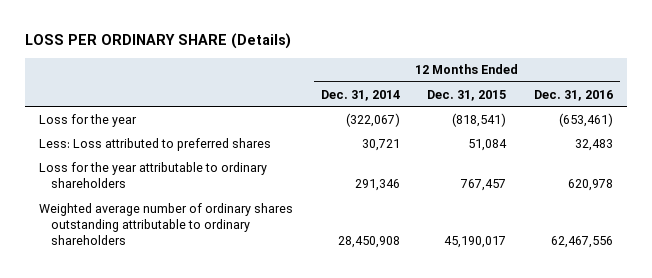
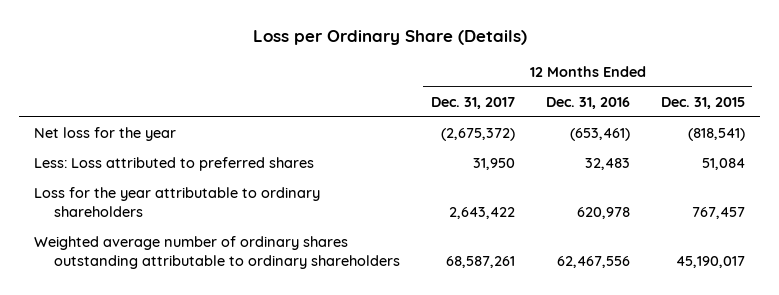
- LOSS PER ORDINARY SHARE (Details)
+ Loss per Ordinary Share (Details)
- | 12 Months Ended Dec. 31, 2014 | 12 Months Ended Dec. 31, 2015 | 12 Months Ended Dec. 31, 2016
+ | 12 Months Ended Dec. 31, 2017 | 12 Months Ended Dec. 31, 2016 | 12 Months Ended Dec. 31, 2015
- Loss for the year | (322,067) | (818,541) | (653,461)
+ Net loss for the year | (2,675,372) | (653,461) | (818,541)

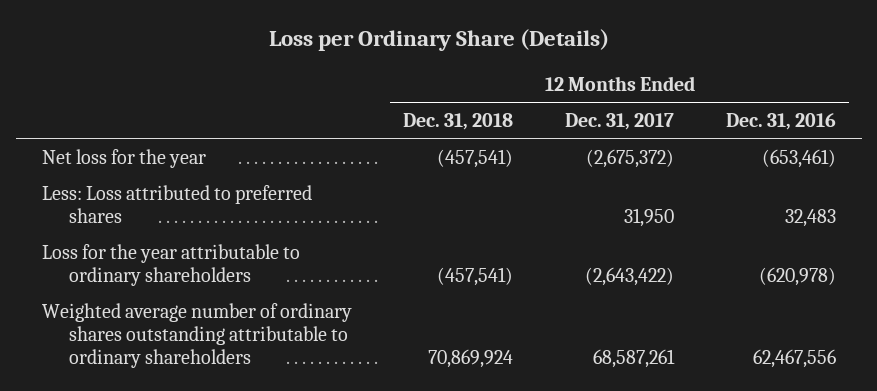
- | 12 Months Ended Dec. 31, 2017 | 12 Months Ended Dec. 31, 2016 | 12 Months Ended Dec. 31, 2015
+ | 12 Months Ended Dec. 31, 2018 | 12 Months Ended Dec. 31, 2017 | 12 Months Ended Dec. 31, 2016
- Loss for the year attributable to ordinary shareholders | 2,643,422 | 620,978 | 767,457
+ Loss for the year attributable to ordinary shareholders | (457,541) | (2,643,422) | (620,978)

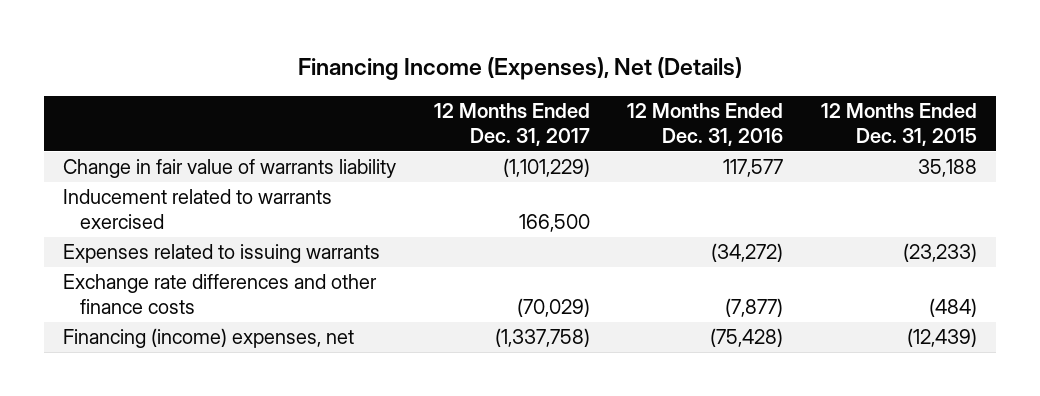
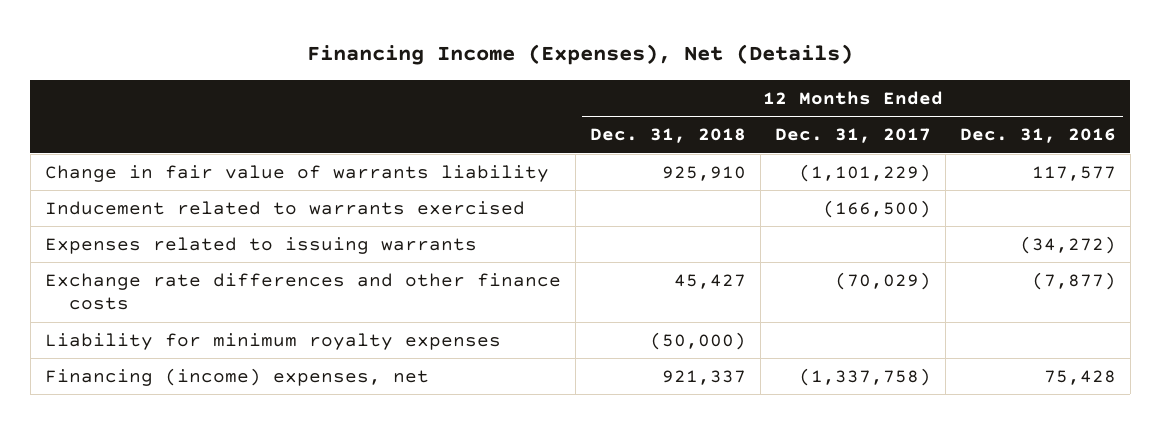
- | 12 Months Ended Dec. 31, 2017 | 12 Months Ended Dec. 31, 2016 | 12 Months Ended Dec. 31, 2015
+ | 12 Months Ended Dec. 31, 2018 | 12 Months Ended Dec. 31, 2017 | 12 Months Ended Dec. 31, 2016
- Inducement related to warrants exercised | 166,500 | |
+ Inducement related to warrants exercised | | (166,500) |
- Financing (income) expenses, net | (1,337,758) | (75,428) | (12,439)
+ Liability for minimum royalty expenses | (50,000) | |
+ Financing (income) expenses, net | 921,337 | (1,337,758) | 75,428

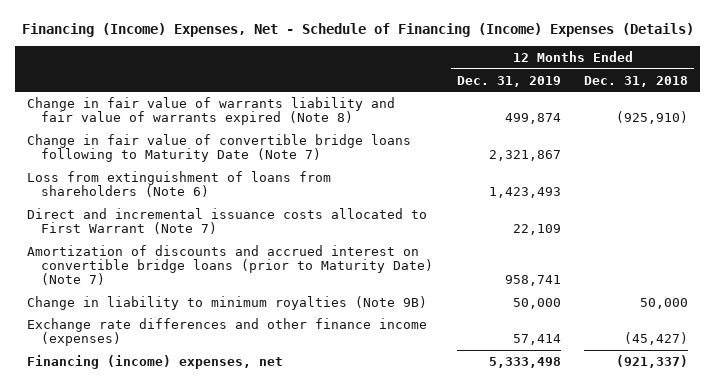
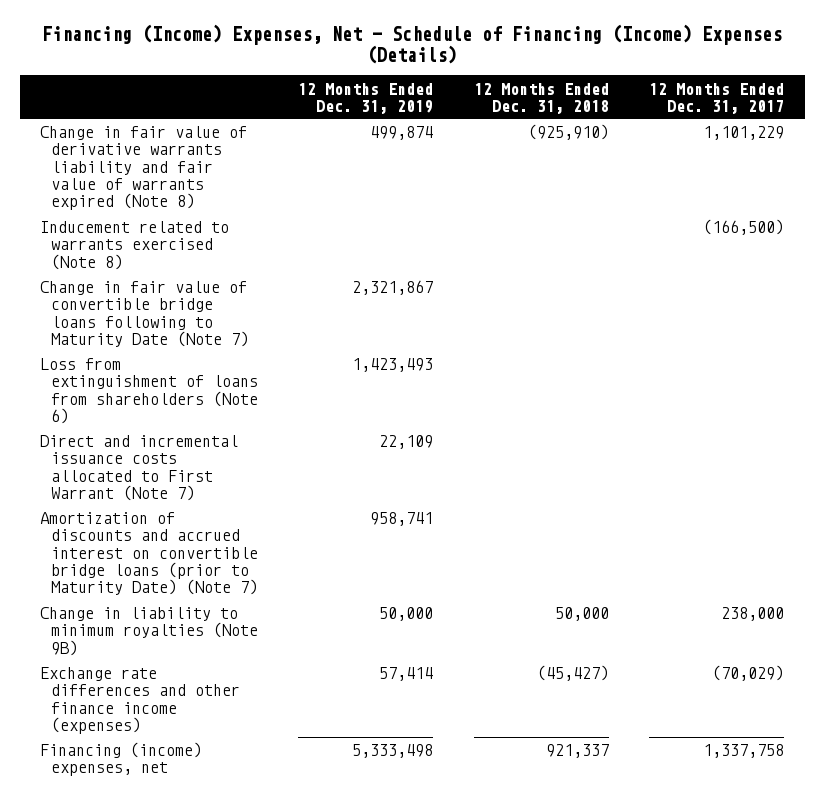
- | 12 Months Ended Dec. 31, 2019 | 12 Months Ended Dec. 31, 2018
+ | 12 Months Ended Dec. 31, 2019 | 12 Months Ended Dec. 31, 2018 | 12 Months Ended Dec. 31, 2017
- Change in fair value of warrants liability and fair value of warrants expired (Note 8) | 499,874 | (925,910)
+ Change in fair value of derivative warrants liability and fair value of warrants expired (Note 8) | 499,874 | (925,910) | 1,101,229
+ Inducement related to warrants exercised (Note 8) | | | (166,500)
- Financing (income) expenses, net | 5,333,498 | (921,337)
+ Financing (income) expenses, net | 5,333,498 | 921,337 | 1,337,758

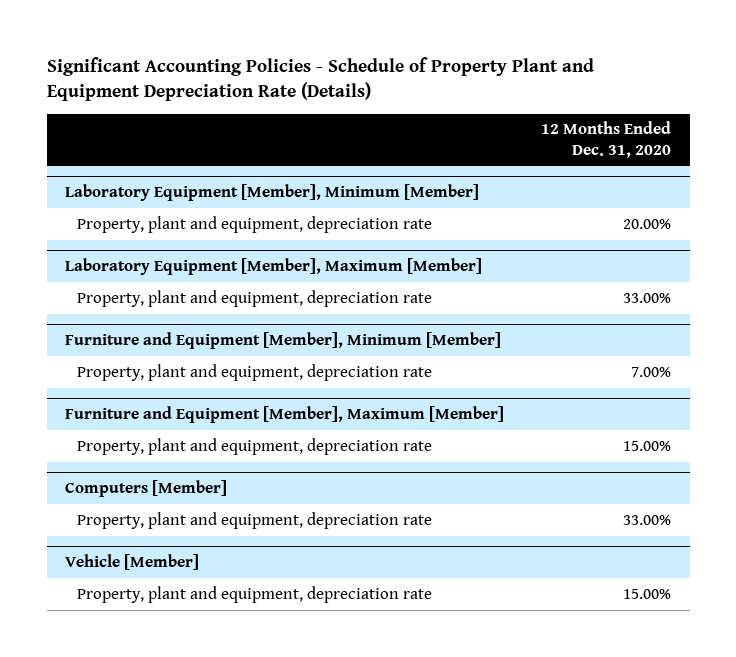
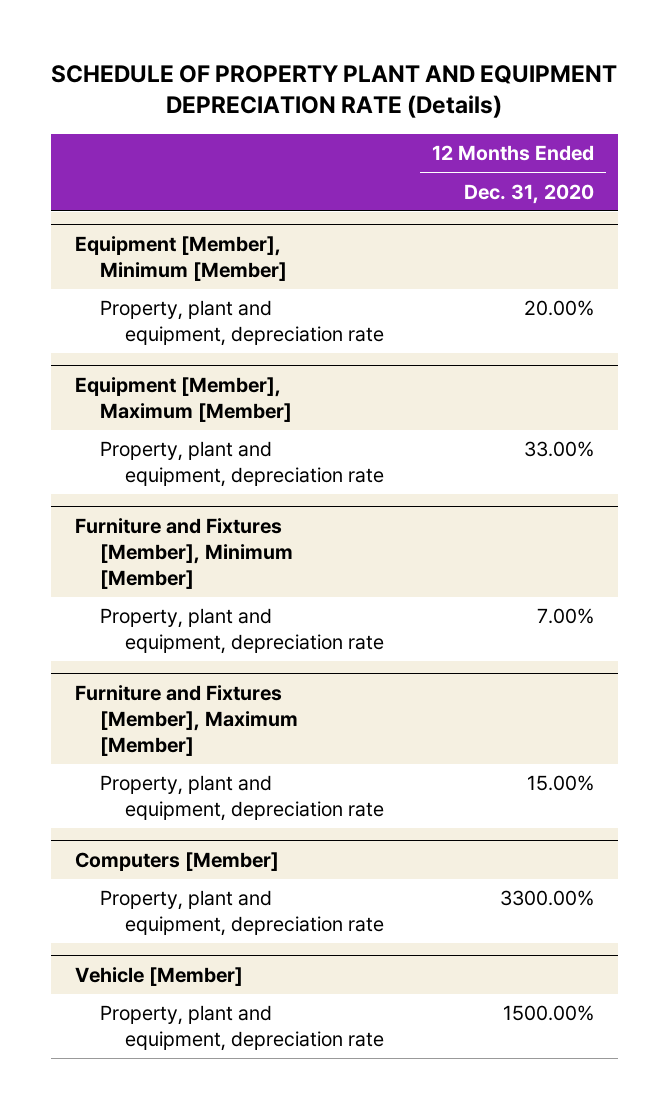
- Significant Accounting Policies - Schedule of Property Plant and Equipment Depreciation Rate (Details)
+ SCHEDULE OF PROPERTY PLANT AND EQUIPMENT DEPRECIATION RATE (Details)
- Laboratory Equipment [Member], Minimum [Member]
+ Equipment [Member], Minimum [Member]
- Laboratory Equipment [Member], Maximum [Member]
+ Equipment [Member], Maximum [Member]
- Furniture and Equipment [Member], Minimum [Member]
+ Furniture and Fixtures [Member], Minimum [Member]
- Furniture and Equipment [Member], Maximum [Member]
+ Furniture and Fixtures [Member], Maximum [Member]
@ Computers [Member]
- Property, plant and equipment, depreciation rate | 33.00%
+ Property, plant and equipment, depreciation rate | 3300.00%
@ Vehicle [Member]
- Property, plant and equipment, depreciation rate | 15.00%
+ Property, plant and equipment, depreciation rate | 1500.00%

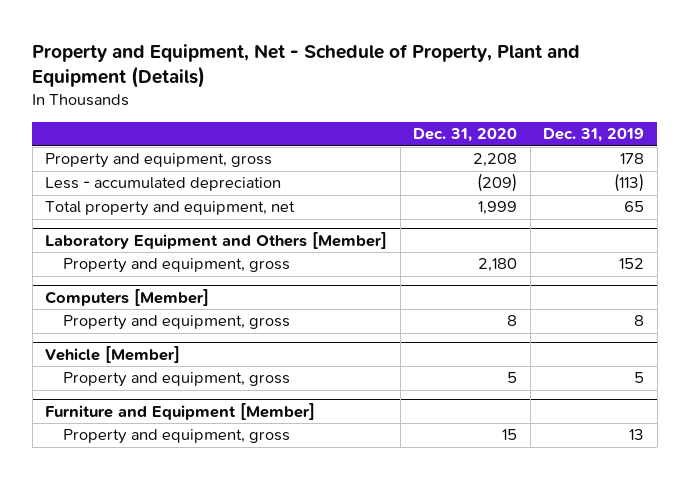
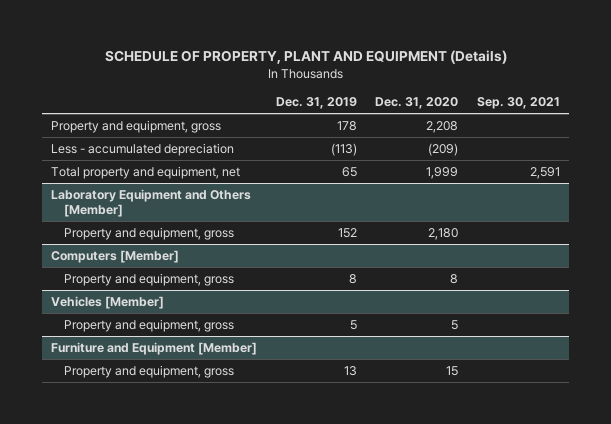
- Property and Equipment, Net - Schedule of Property, Plant and Equipment (Details)
+ SCHEDULE OF PROPERTY, PLANT AND EQUIPMENT (Details)
- | Dec. 31, 2020 | Dec. 31, 2019
+ | Dec. 31, 2019 | Dec. 31, 2020 | Sep. 30, 2021
- Vehicle [Member]
+ Vehicles [Member]

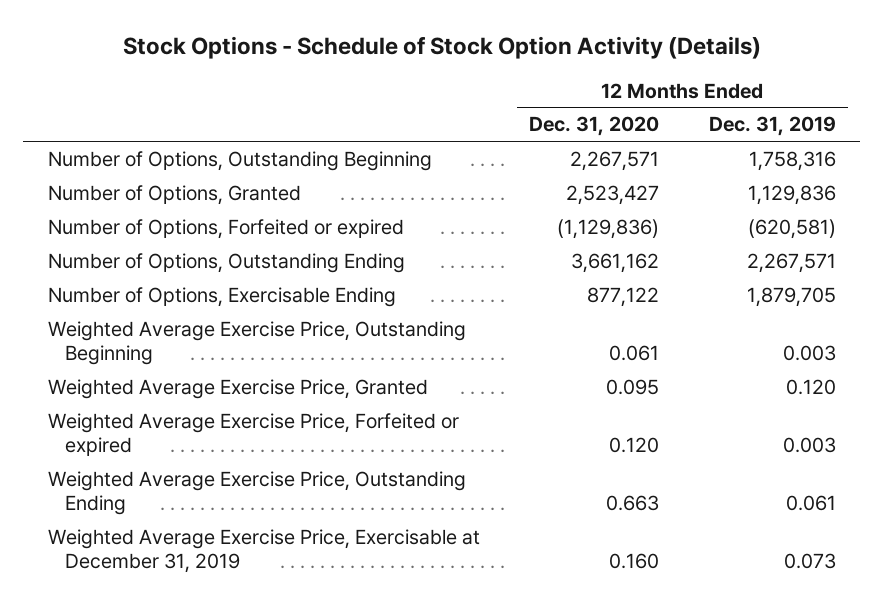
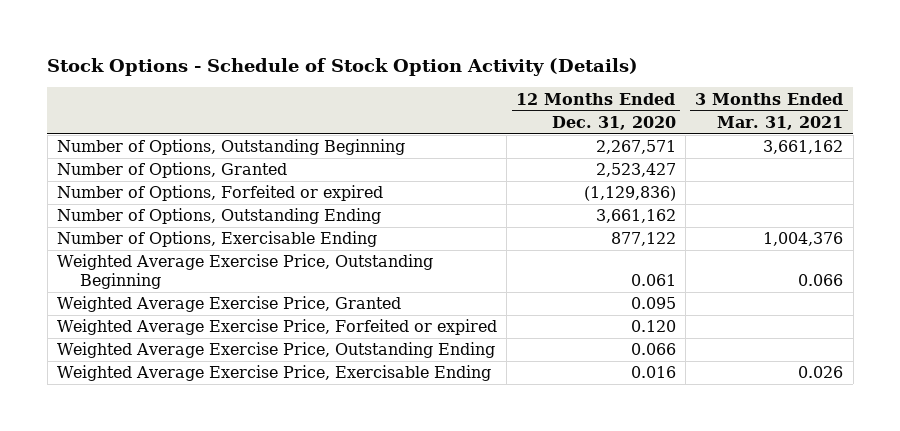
- | 12 Months Ended Dec. 31, 2020 | 12 Months Ended Dec. 31, 2019
+ | 12 Months Ended Dec. 31, 2020 | 3 Months Ended Mar. 31, 2021
- Weighted Average Exercise Price, Outstanding Ending | 0.663 | 0.061
- Weighted Average Exercise Price, Exercisable at December 31, 2019 | 0.160 | 0.073
+ Weighted Average Exercise Price, Outstanding Ending | 0.066 |
+ Weighted Average Exercise Price, Exercisable Ending | 0.016 | 0.026

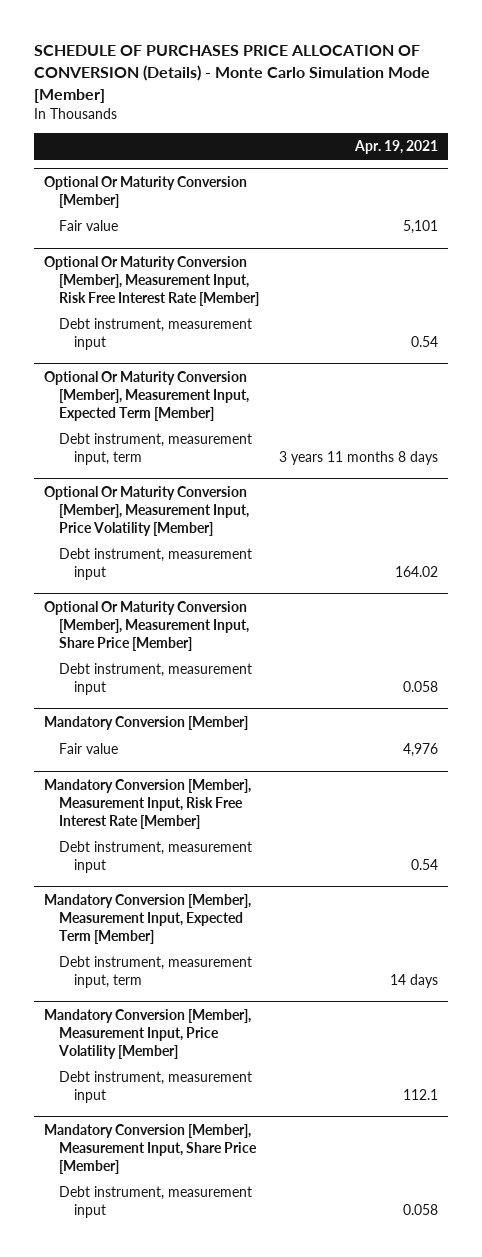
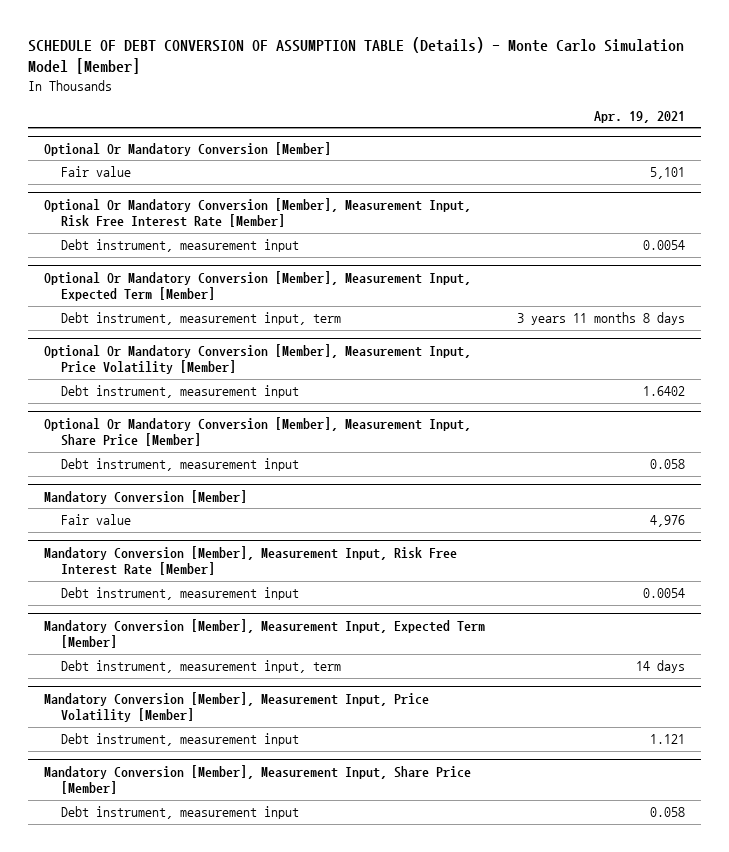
- SCHEDULE OF PURCHASES PRICE ALLOCATION OF CONVERSION (Details) - Monte Carlo Simulation Mode [Member]
+ SCHEDULE OF DEBT CONVERSION OF ASSUMPTION TABLE (Details) - Monte Carlo Simulation Model [Member]
- Optional Or Maturity Conversion [Member]
+ Optional Or Mandatory Conversion [Member]
- Optional Or Maturity Conversion [Member], Measurement Input, Risk Free Interest Rate [Member]
- Debt instrument, measurement input | 0.54
- Optional Or Maturity Conversion [Member], Measurement Input, Expected Term [Member]
+ Optional Or Mandatory Conversion [Member], Measurement Input, Risk Free Interest Rate [Member]
+ Debt instrument, measurement input | 0.0054
+ Optional Or Mandatory Conversion [Member], Measurement Input, Expected Term [Member]
- Optional Or Maturity Conversion [Member], Measurement Input, Price Volatility [Member]
- Debt instrument, measurement input | 164.02
- Optional Or Maturity Conversion [Member], Measurement Input, Share Price [Member]
+ Optional Or Mandatory Conversion [Member], Measurement Input, Price Volatility [Member]
+ Debt instrument, measurement input | 1.6402
+ Optional Or Mandatory Conversion [Member], Measurement Input, Share Price [Member]
@ Mandatory Conversion [Member], Measurement Input, Risk Free Interest Rate [Member]
- Debt instrument, measurement input | 0.54
+ Debt instrument, measurement input | 0.0054
@ Mandatory Conversion [Member], Measurement Input, Price Volatility [Member]
- Debt instrument, measurement input | 112.1
+ Debt instrument, measurement input | 1.121

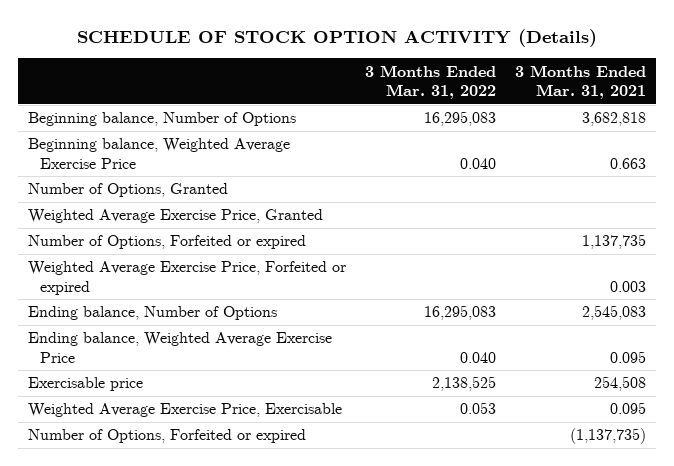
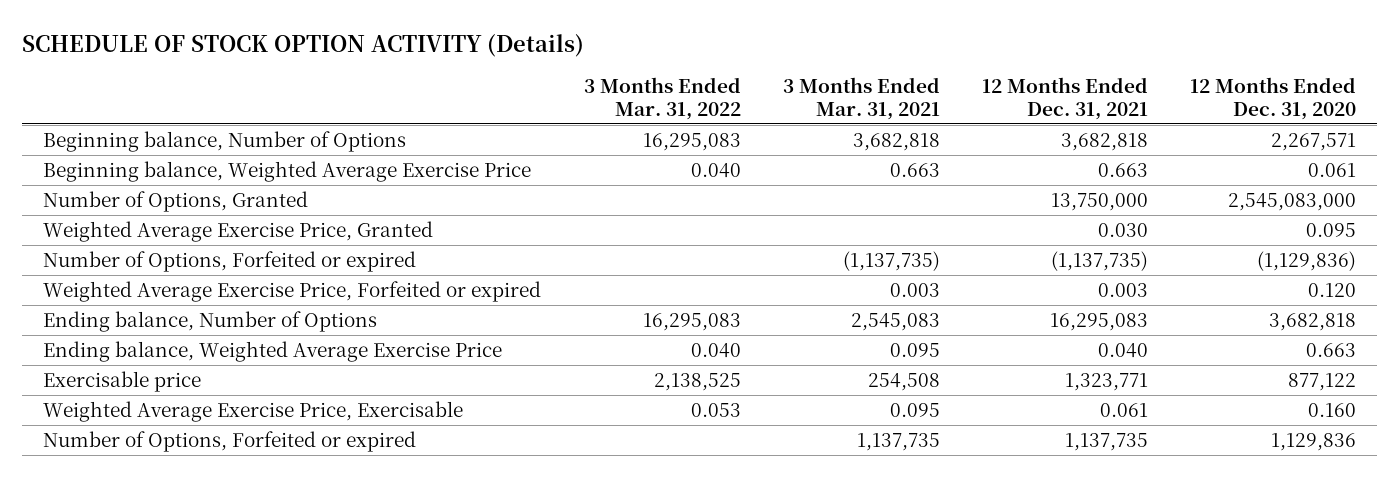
- | 3 Months Ended Mar. 31, 2022 | 3 Months Ended Mar. 31, 2021
+ | 3 Months Ended Mar. 31, 2022 | 3 Months Ended Mar. 31, 2021 | 12 Months Ended Dec. 31, 2021 | 12 Months Ended Dec. 31, 2020
moved up: Number of Options, Forfeited or expired | | (1,137,735) | (1,137,735) | (1,129,836)
moved down: Number of Options, Forfeited or expired | | 1,137,735 | 1,137,735 | 1,129,836

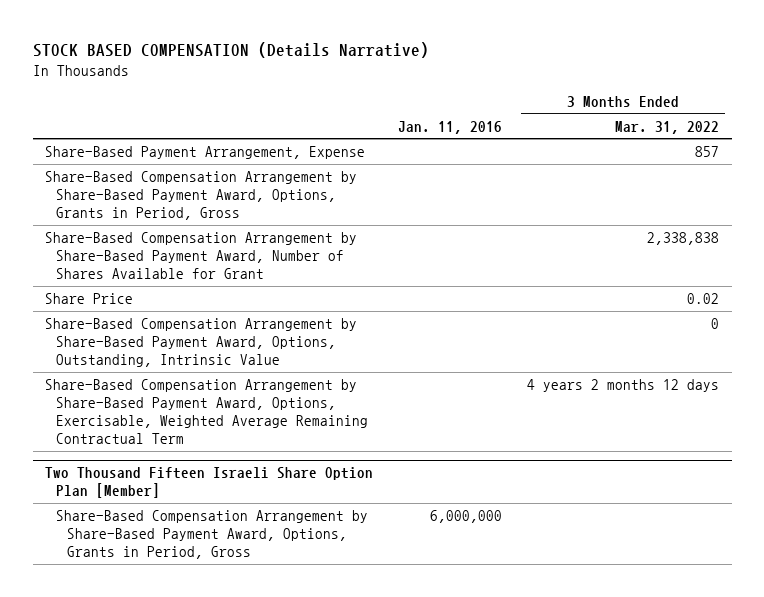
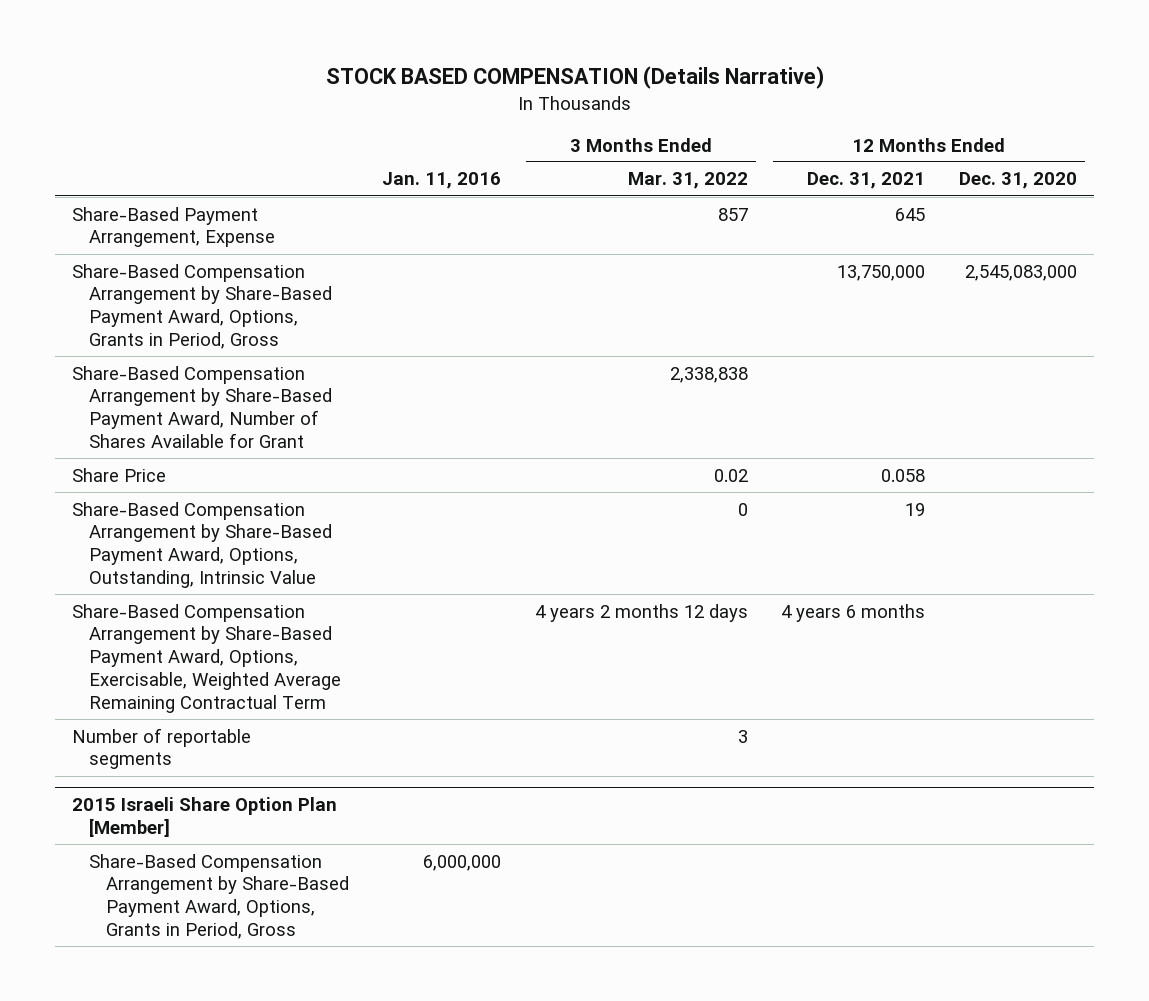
- | Jan. 11, 2016 | 3 Months Ended Mar. 31, 2022
+ | Jan. 11, 2016 | 3 Months Ended Mar. 31, 2022 | 12 Months Ended Dec. 31, 2021 | 12 Months Ended Dec. 31, 2020
- Two Thousand Fifteen Israeli Share Option Plan [Member]
+ Number of reportable segments | | 3 | |
+ 2015 Israeli Share Option Plan [Member]

